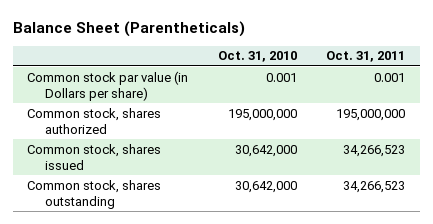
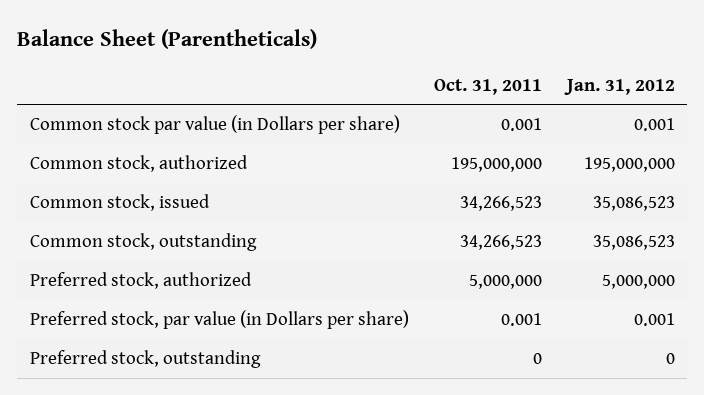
- | Oct. 31, 2010 | Oct. 31, 2011
+ | Oct. 31, 2011 | Jan. 31, 2012
- Common stock, shares authorized | 195,000,000 | 195,000,000
- Common stock, shares issued | 30,642,000 | 34,266,523
- Common stock, shares outstanding | 30,642,000 | 34,266,523
+ Common stock, authorized | 195,000,000 | 195,000,000
+ Common stock, issued | 34,266,523 | 35,086,523
+ Common stock, outstanding | 34,266,523 | 35,086,523
+ Preferred stock, authorized | 5,000,000 | 5,000,000
+ Preferred stock, par value (in Dollars per share) | 0.001 | 0.001
+ Preferred stock, outstanding | 0 | 0

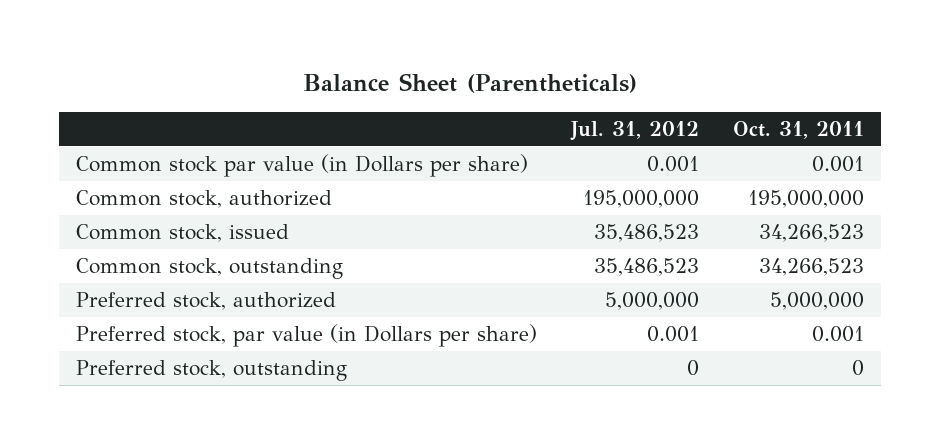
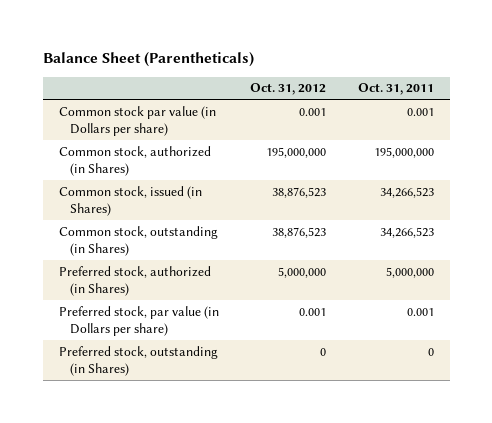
- | Jul. 31, 2012 | Oct. 31, 2011
+ | Oct. 31, 2012 | Oct. 31, 2011
- Common stock, authorized | 195,000,000 | 195,000,000
- Common stock, issued | 35,486,523 | 34,266,523
- Common stock, outstanding | 35,486,523 | 34,266,523
- Preferred stock, authorized | 5,000,000 | 5,000,000
+ Common stock, authorized (in Shares) | 195,000,000 | 195,000,000
+ Common stock, issued (in Shares) | 38,876,523 | 34,266,523
+ Common stock, outstanding (in Shares) | 38,876,523 | 34,266,523
+ Preferred stock, authorized (in Shares) | 5,000,000 | 5,000,000
- Preferred stock, outstanding | 0 | 0
+ Preferred stock, outstanding (in Shares) | 0 | 0

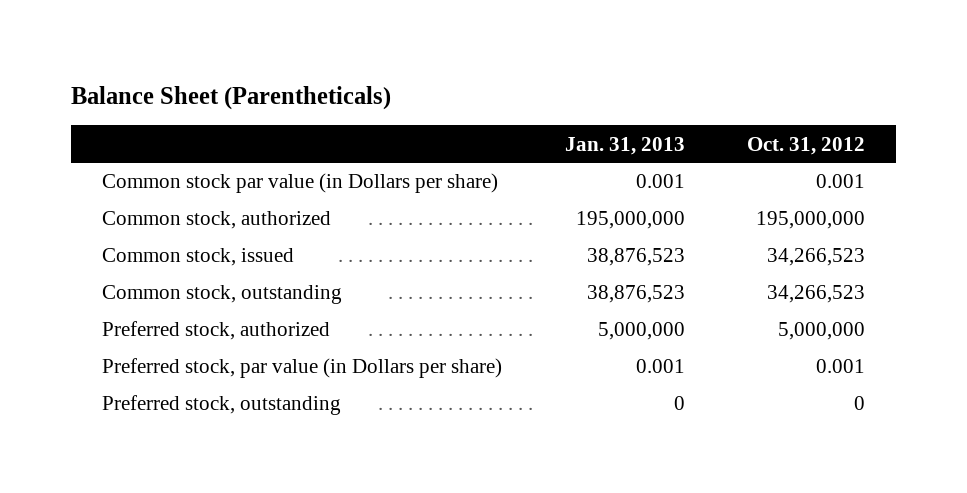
- | Oct. 31, 2012 | Oct. 31, 2011
+ | Jan. 31, 2013 | Oct. 31, 2012
- Common stock, authorized (in Shares) | 195,000,000 | 195,000,000
- Common stock, issued (in Shares) | 38,876,523 | 34,266,523
- Common stock, outstanding (in Shares) | 38,876,523 | 34,266,523
- Preferred stock, authorized (in Shares) | 5,000,000 | 5,000,000
+ Common stock, authorized | 195,000,000 | 195,000,000
+ Common stock, issued | 38,876,523 | 34,266,523
+ Common stock, outstanding | 38,876,523 | 34,266,523
+ Preferred stock, authorized | 5,000,000 | 5,000,000
- Preferred stock, outstanding (in Shares) | 0 | 0
+ Preferred stock, outstanding | 0 | 0

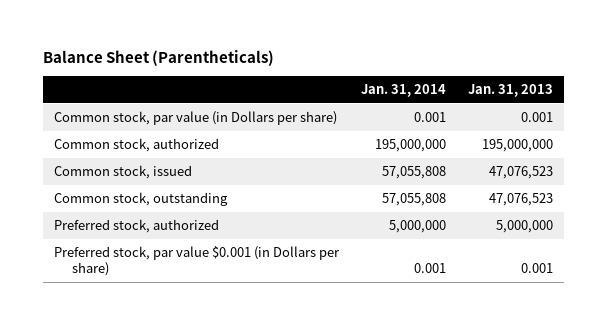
- | Jan. 31, 2013 | Oct. 31, 2012
+ | Jan. 31, 2014 | Jan. 31, 2013
- Common stock par value (in Dollars per share) | 0.001 | 0.001
+ Common stock, par value (in Dollars per share) | 0.001 | 0.001
- Common stock, issued | 38,876,523 | 34,266,523
- Common stock, outstanding | 38,876,523 | 34,266,523
+ Common stock, issued | 57,055,808 | 47,076,523
+ Common stock, outstanding | 57,055,808 | 47,076,523
- Preferred stock, par value (in Dollars per share) | 0.001 | 0.001
- Preferred stock, outstanding | 0 | 0
+ Preferred stock, par value $0.001 (in Dollars per share) | 0.001 | 0.001

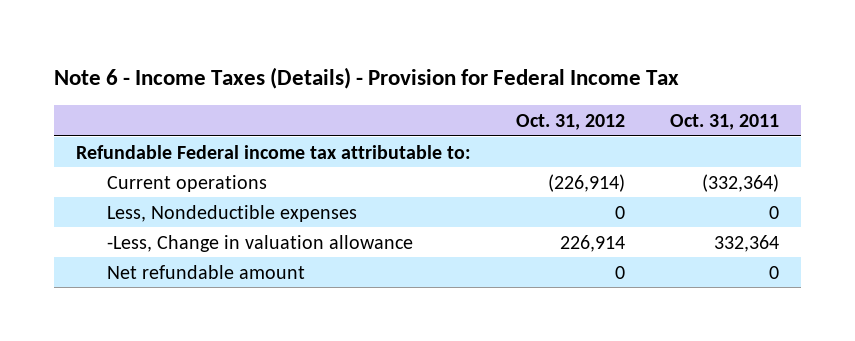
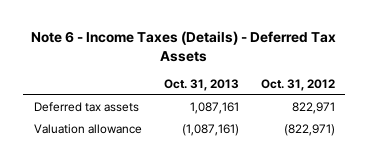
- Note 6 - Income Taxes (Details) - Provision for Federal Income Tax
+ Note 6 - Income Taxes (Details) - Deferred Tax Assets
- | Oct. 31, 2012 | Oct. 31, 2011
+ | Oct. 31, 2013 | Oct. 31, 2012
- Refundable Federal income tax attributable to:
- Current operations | (226,914) | (332,364)
- Less, Nondeductible expenses | 0 | 0
- -Less, Change in valuation allowance | 226,914 | 332,364
- Net refundable amount | 0 | 0
+ Deferred tax assets | 1,087,161 | 822,971
+ Valuation allowance | (1,087,161) | (822,971)

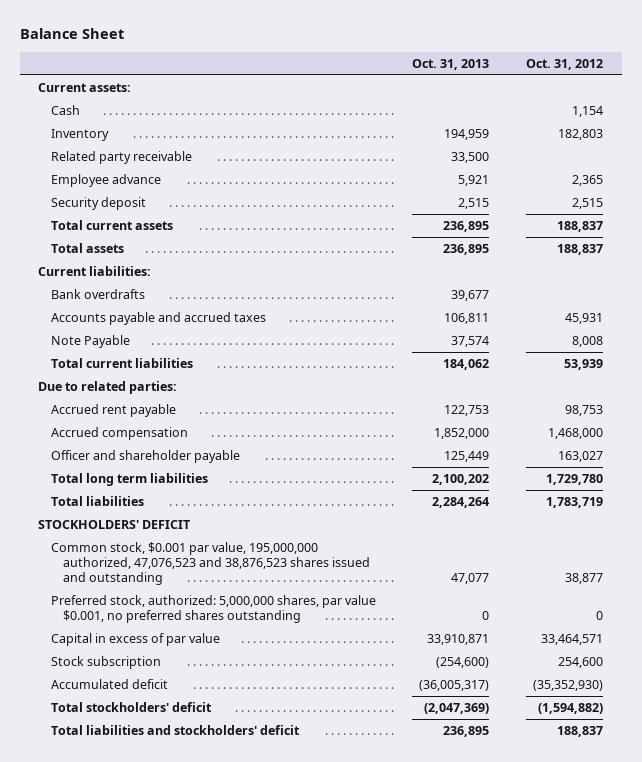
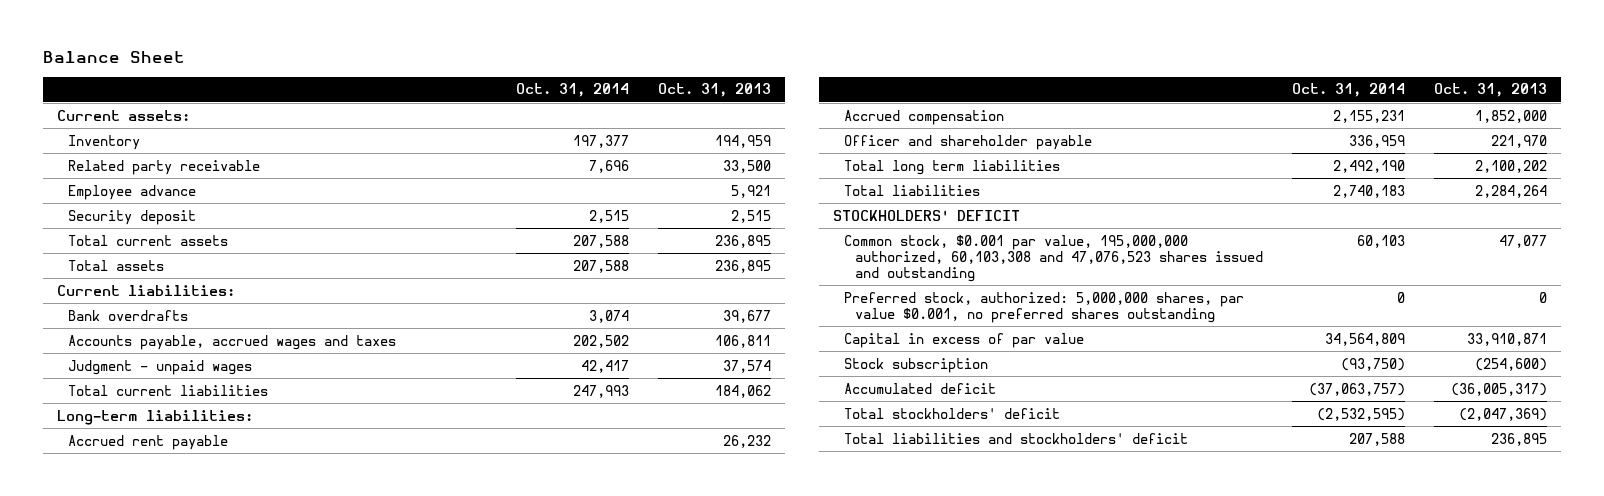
- | Oct. 31, 2013 | Oct. 31, 2012
+ | Oct. 31, 2014 | Oct. 31, 2013
- Cash | | 1,154
- Accounts payable and accrued taxes | 106,811 | 45,931
- Note Payable | 37,574 | 8,008
+ Accounts payable, accrued wages and taxes | 202,502 | 106,811
+ Judgment - unpaid wages | 42,417 | 37,574
- Due to related parties:
- Accrued rent payable | 122,753 | 98,753
+ Long-term liabilities:
+ Accrued rent payable | | 26,232
- Officer and shareholder payable | 125,449 | 163,027
+ Officer and shareholder payable | 336,959 | 221,970
- Common stock, $0.001 par value, 195,000,000 authorized, 47,076,523 and 38,876,523 shares issued and outstanding | 47,077 | 38,877
+ Common stock, $0.001 par value, 195,000,000 authorized, 60,103,308 and 47,076,523 shares issued and outstanding | 60,103 | 47,077

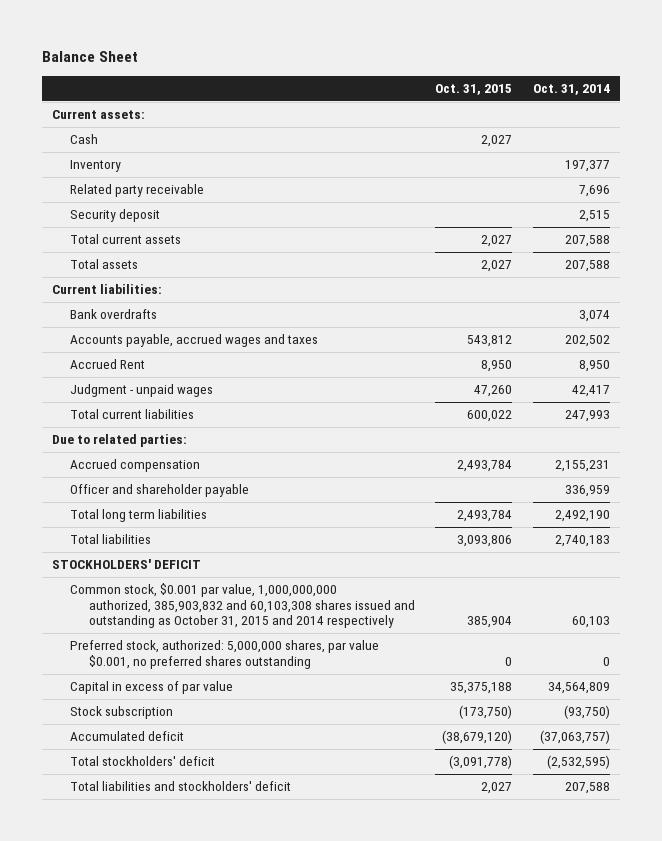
- | Oct. 31, 2014 | Oct. 31, 2013
+ | Oct. 31, 2015 | Oct. 31, 2014
+ Cash | 2,027 |
- Employee advance | | 5,921
+ Accrued Rent | 8,950 | 8,950
- Long-term liabilities:
- Accrued rent payable | | 26,232
+ Due to related parties:
- Common stock, $0.001 par value, 195,000,000 authorized, 60,103,308 and 47,076,523 shares issued and outstanding | 60,103 | 47,077
+ Common stock, $0.001 par value, 1,000,000,000 authorized, 385,903,832 and 60,103,308 shares issued and outstanding as October 31, 2015 and 2014 respectively | 385,904 | 60,103

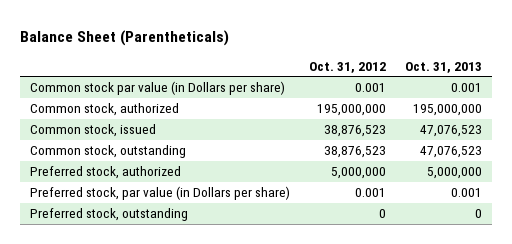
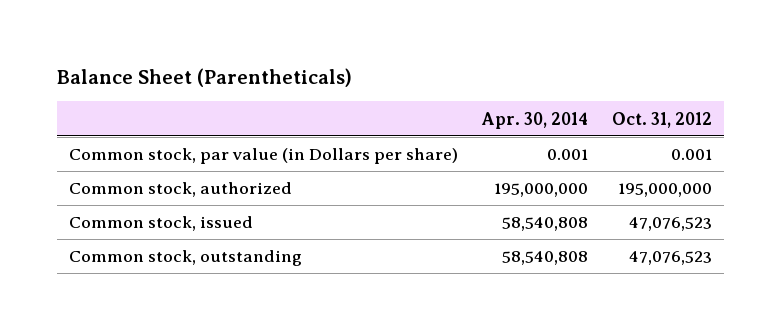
- | Oct. 31, 2012 | Oct. 31, 2013
+ | Apr. 30, 2014 | Oct. 31, 2012
- Common stock par value (in Dollars per share) | 0.001 | 0.001
+ Common stock, par value (in Dollars per share) | 0.001 | 0.001
- Common stock, issued | 38,876,523 | 47,076,523
- Common stock, outstanding | 38,876,523 | 47,076,523
- Preferred stock, authorized | 5,000,000 | 5,000,000
- Preferred stock, par value (in Dollars per share) | 0.001 | 0.001
- Preferred stock, outstanding | 0 | 0
+ Common stock, issued | 58,540,808 | 47,076,523
+ Common stock, outstanding | 58,540,808 | 47,076,523

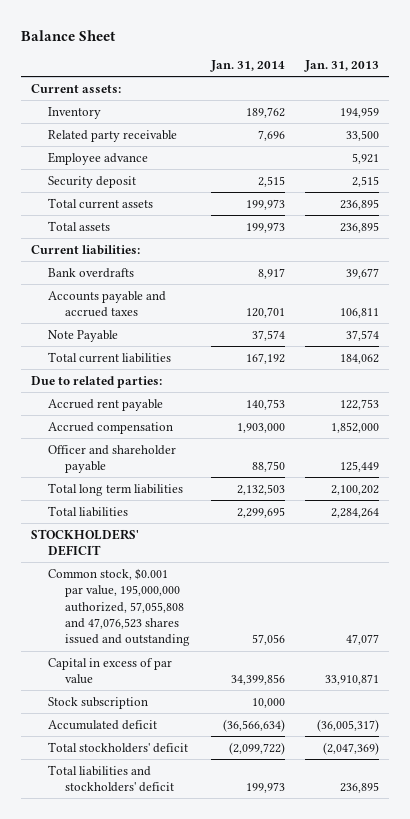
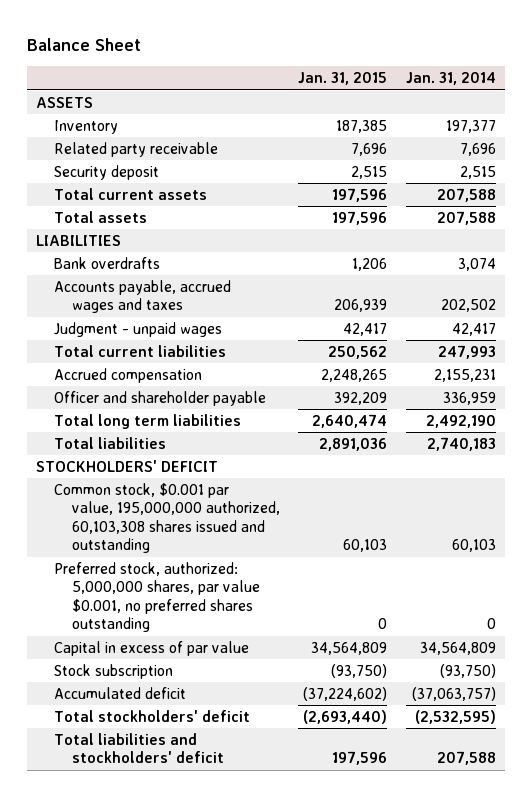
- | Jan. 31, 2014 | Jan. 31, 2013
+ | Jan. 31, 2015 | Jan. 31, 2014
- Current assets:
- Inventory | 189,762 | 194,959
+ ASSETS
+ Inventory | 187,385 | 197,377
- Employee advance | | 5,921
- Total current assets | 199,973 | 236,895
- Total assets | 199,973 | 236,895
- Current liabilities:
- Bank overdrafts | 8,917 | 39,677
- Accounts payable and accrued taxes | 120,701 | 106,811
- Note Payable | 37,574 | 37,574
- Total current liabilities | 167,192 | 184,062
- Due to related parties:
- Accrued rent payable | 140,753 | 122,753
- Accrued compensation | 1,903,000 | 1,852,000
- Officer and shareholder payable | 88,750 | 125,449
- Total long term liabilities | 2,132,503 | 2,100,202
- Total liabilities | 2,299,695 | 2,284,264
+ Total current assets | 197,596 | 207,588
+ Total assets | 197,596 | 207,588
+ LIABILITIES
+ Bank overdrafts | 1,206 | 3,074
+ Accounts payable, accrued wages and taxes | 206,939 | 202,502
+ Judgment - unpaid wages | 42,417 | 42,417
+ Total current liabilities | 250,562 | 247,993
+ Accrued compensation | 2,248,265 | 2,155,231
+ Officer and shareholder payable | 392,209 | 336,959
+ Total long term liabilities | 2,640,474 | 2,492,190
+ Total liabilities | 2,891,036 | 2,740,183
- Common stock, $0.001 par value, 195,000,000 authorized, 57,055,808 and 47,076,523 shares issued and outstanding | 57,056 | 47,077
- Capital in excess of par value | 34,399,856 | 33,910,871
- Stock subscription | 10,000 |
- Accumulated deficit | (36,566,634) | (36,005,317)
- Total stockholders' deficit | (2,099,722) | (2,047,369)
- Total liabilities and stockholders' deficit | 199,973 | 236,895
+ Common stock, $0.001 par value, 195,000,000 authorized, 60,103,308 shares issued and outstanding | 60,103 | 60,103
+ Preferred stock, authorized: 5,000,000 shares, par value $0.001, no preferred shares outstanding | 0 | 0
+ Capital in excess of par value | 34,564,809 | 34,564,809
+ Stock subscription | (93,750) | (93,750)
+ Accumulated deficit | (37,224,602) | (37,063,757)
+ Total stockholders' deficit | (2,693,440) | (2,532,595)
+ Total liabilities and stockholders' deficit | 197,596 | 207,588

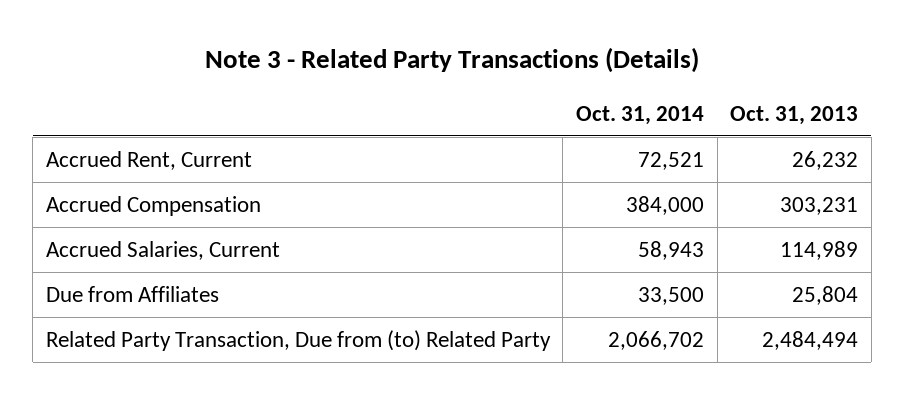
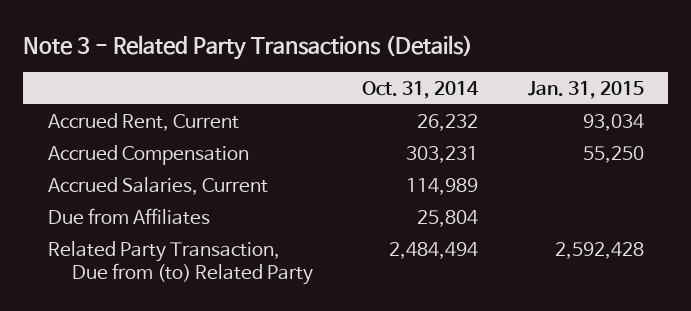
- | Oct. 31, 2014 | Oct. 31, 2013
+ | Oct. 31, 2014 | Jan. 31, 2015
- Accrued Rent, Current | 72,521 | 26,232
- Accrued Compensation | 384,000 | 303,231
- Accrued Salaries, Current | 58,943 | 114,989
- Due from Affiliates | 33,500 | 25,804
- Related Party Transaction, Due from (to) Related Party | 2,066,702 | 2,484,494
+ Accrued Rent, Current | 26,232 | 93,034
+ Accrued Compensation | 303,231 | 55,250
+ Accrued Salaries, Current | 114,989 |
+ Due from Affiliates | 25,804 |
+ Related Party Transaction, Due from (to) Related Party | 2,484,494 | 2,592,428

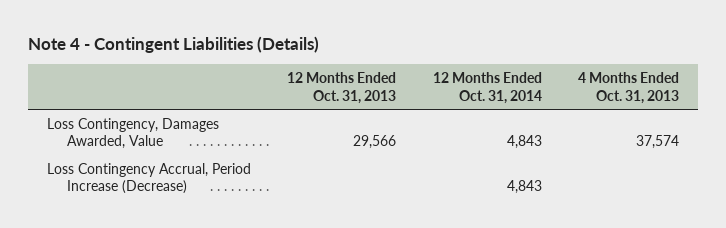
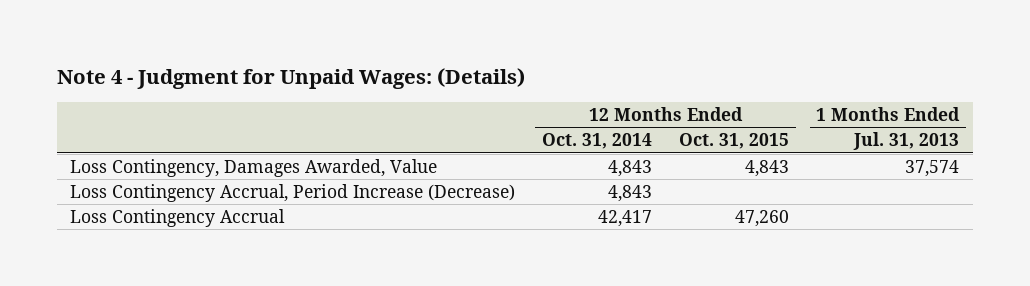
- Note 4 - Contingent Liabilities (Details)
+ Note 4 - Judgment for Unpaid Wages: (Details)
- | 12 Months Ended Oct. 31, 2013 | 12 Months Ended Oct. 31, 2014 | 4 Months Ended Oct. 31, 2013
+ | 12 Months Ended Oct. 31, 2014 | 12 Months Ended Oct. 31, 2015 | 1 Months Ended Jul. 31, 2013
+ Loss Contingency Accrual | 42,417 | 47,260 |

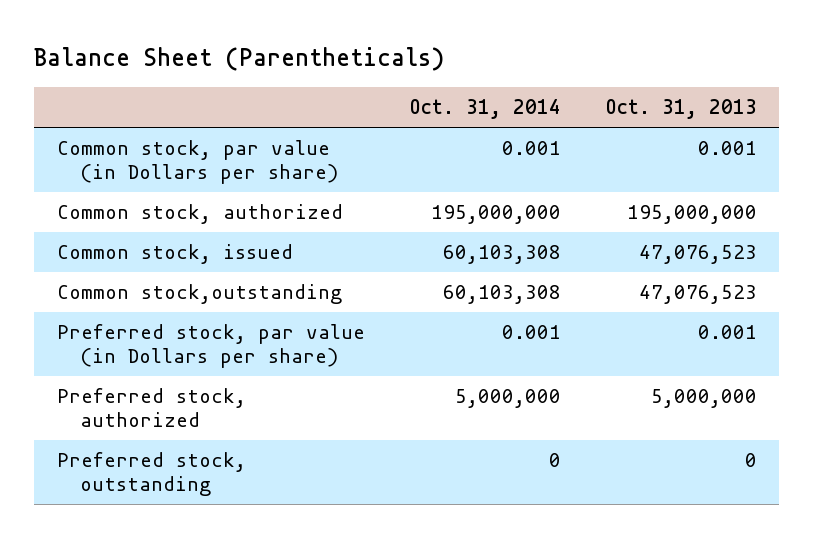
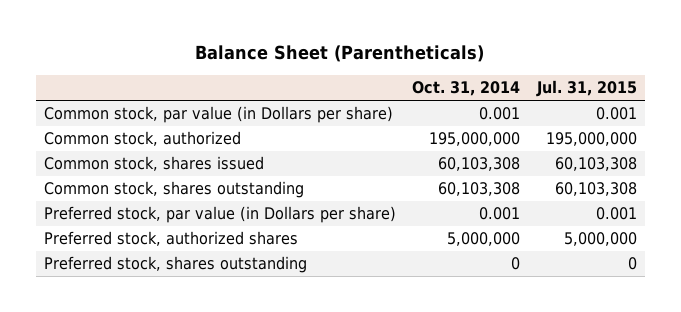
- | Oct. 31, 2014 | Oct. 31, 2013
+ | Oct. 31, 2014 | Jul. 31, 2015
- Common stock, issued | 60,103,308 | 47,076,523
- Common stock,outstanding | 60,103,308 | 47,076,523
+ Common stock, shares issued | 60,103,308 | 60,103,308
+ Common stock, shares outstanding | 60,103,308 | 60,103,308
- Preferred stock, authorized | 5,000,000 | 5,000,000
- Preferred stock, outstanding | 0 | 0
+ Preferred stock, authorized shares | 5,000,000 | 5,000,000
+ Preferred stock, shares outstanding | 0 | 0

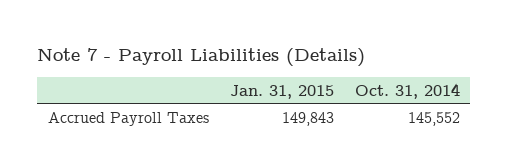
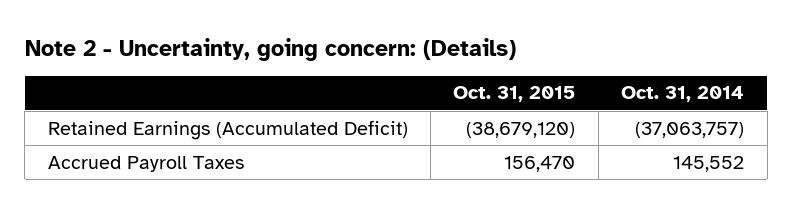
- Note 7 - Payroll Liabilities (Details)
+ Note 2 - Uncertainty, going concern: (Details)
- | Jan. 31, 2015 | Oct. 31, 2014
+ | Oct. 31, 2015 | Oct. 31, 2014
+ Retained Earnings (Accumulated Deficit) | (38,679,120) | (37,063,757)

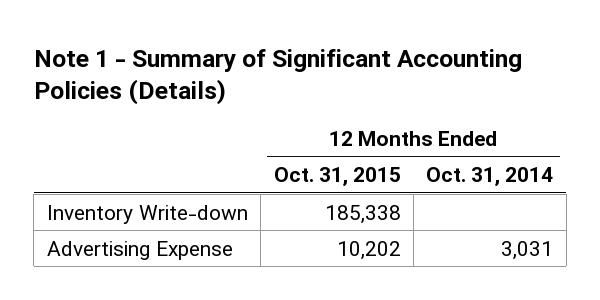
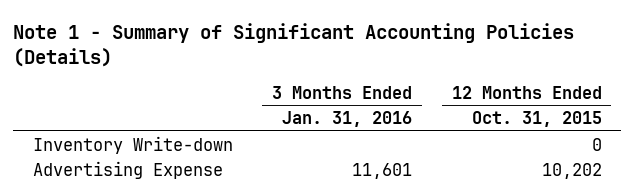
- | 12 Months Ended Oct. 31, 2015 | 12 Months Ended Oct. 31, 2014
+ | 3 Months Ended Jan. 31, 2016 | 12 Months Ended Oct. 31, 2015
- Inventory Write-down | 185,338 |
+ Inventory Write-down | | 0

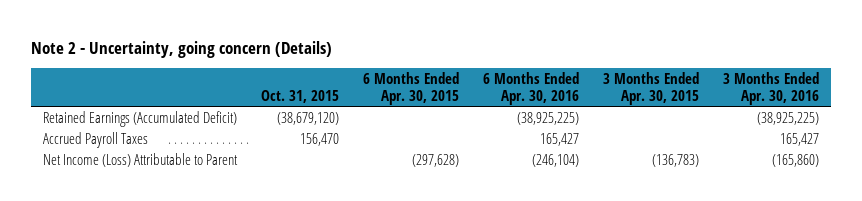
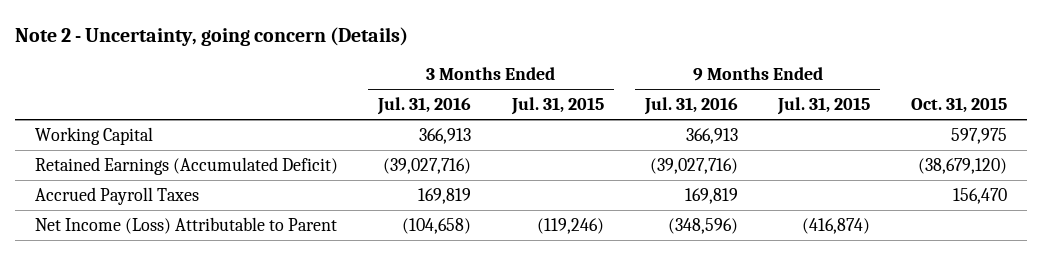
- | Oct. 31, 2015 | 6 Months Ended Apr. 30, 2015 | 6 Months Ended Apr. 30, 2016 | 3 Months Ended Apr. 30, 2015 | 3 Months Ended Apr. 30, 2016
+ | 3 Months Ended Jul. 31, 2016 | 3 Months Ended Jul. 31, 2015 | 9 Months Ended Jul. 31, 2016 | 9 Months Ended Jul. 31, 2015 | Oct. 31, 2015
+ Working Capital | 366,913 | | 366,913 | | 597,975

